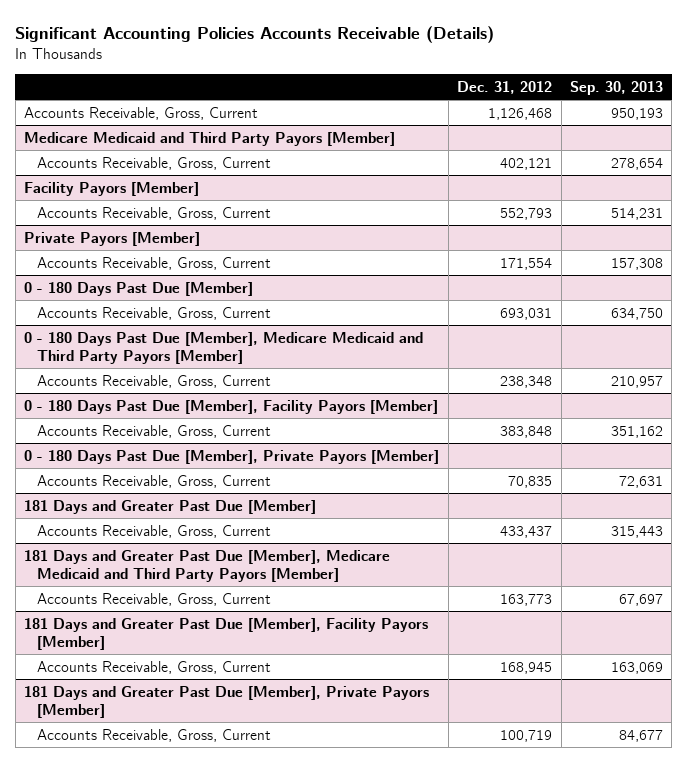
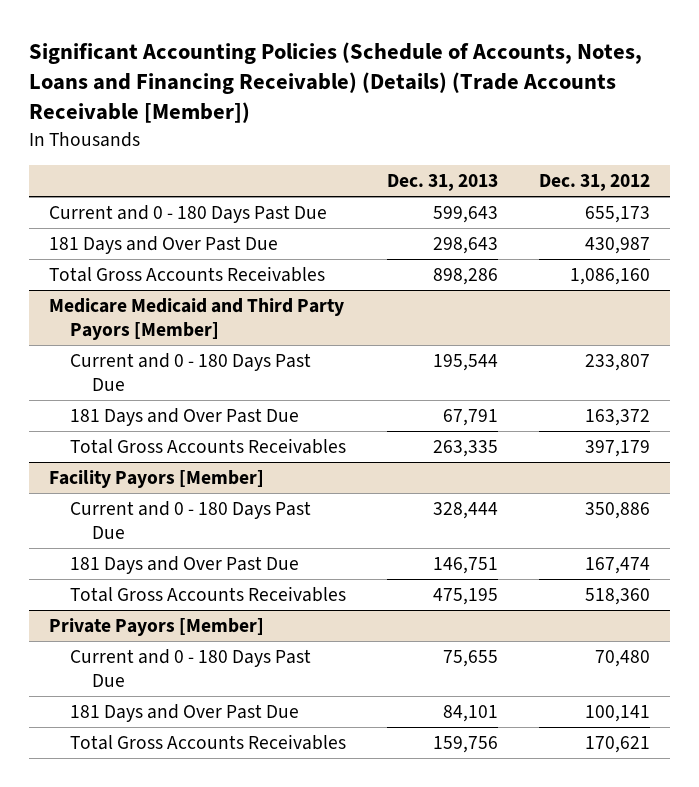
- Significant Accounting Policies Accounts Receivable (Details)
+ Significant Accounting Policies (Schedule of Accounts, Notes, Loans and Financing Receivable) (Details) (Trade Accounts Receivable [Member])
- | Dec. 31, 2012 | Sep. 30, 2013
+ | Dec. 31, 2013 | Dec. 31, 2012
- Accounts Receivable, Gross, Current | 1,126,468 | 950,193
+ Current and 0 - 180 Days Past Due | 599,643 | 655,173
+ 181 Days and Over Past Due | 298,643 | 430,987
+ Total Gross Accounts Receivables | 898,286 | 1,086,160
@ Medicare Medicaid and Third Party Payors [Member]
- Accounts Receivable, Gross, Current | 402,121 | 278,654
+ Current and 0 - 180 Days Past Due | 195,544 | 233,807
+ 181 Days and Over Past Due | 67,791 | 163,372
+ Total Gross Accounts Receivables | 263,335 | 397,179
@ Facility Payors [Member]
- Accounts Receivable, Gross, Current | 552,793 | 514,231
+ Current and 0 - 180 Days Past Due | 328,444 | 350,886
+ 181 Days and Over Past Due | 146,751 | 167,474
+ Total Gross Accounts Receivables | 475,195 | 518,360
@ Private Payors [Member]
- Accounts Receivable, Gross, Current | 171,554 | 157,308
- 0 - 180 Days Past Due [Member]
- Accounts Receivable, Gross, Current | 693,031 | 634,750
- 0 - 180 Days Past Due [Member], Medicare Medicaid and Third Party Payors [Member]
- Accounts Receivable, Gross, Current | 238,348 | 210,957
- 0 - 180 Days Past Due [Member], Facility Payors [Member]
- Accounts Receivable, Gross, Current | 383,848 | 351,162
- 0 - 180 Days Past Due [Member], Private Payors [Member]
- Accounts Receivable, Gross, Current | 70,835 | 72,631
- 181 Days and Greater Past Due [Member]
- Accounts Receivable, Gross, Current | 433,437 | 315,443
- 181 Days and Greater Past Due [Member], Medicare Medicaid and Third Party Payors [Member]
- Accounts Receivable, Gross, Current | 163,773 | 67,697
- 181 Days and Greater Past Due [Member], Facility Payors [Member]
- Accounts Receivable, Gross, Current | 168,945 | 163,069
- 181 Days and Greater Past Due [Member], Private Payors [Member]
- Accounts Receivable, Gross, Current | 100,719 | 84,677
@ Private Payors [Member]
+ Current and 0 - 180 Days Past Due | 75,655 | 70,480
+ 181 Days and Over Past Due | 84,101 | 100,141
+ Total Gross Accounts Receivables | 159,756 | 170,621

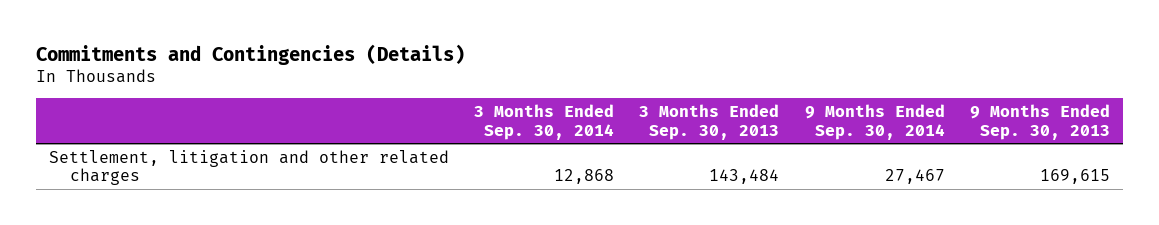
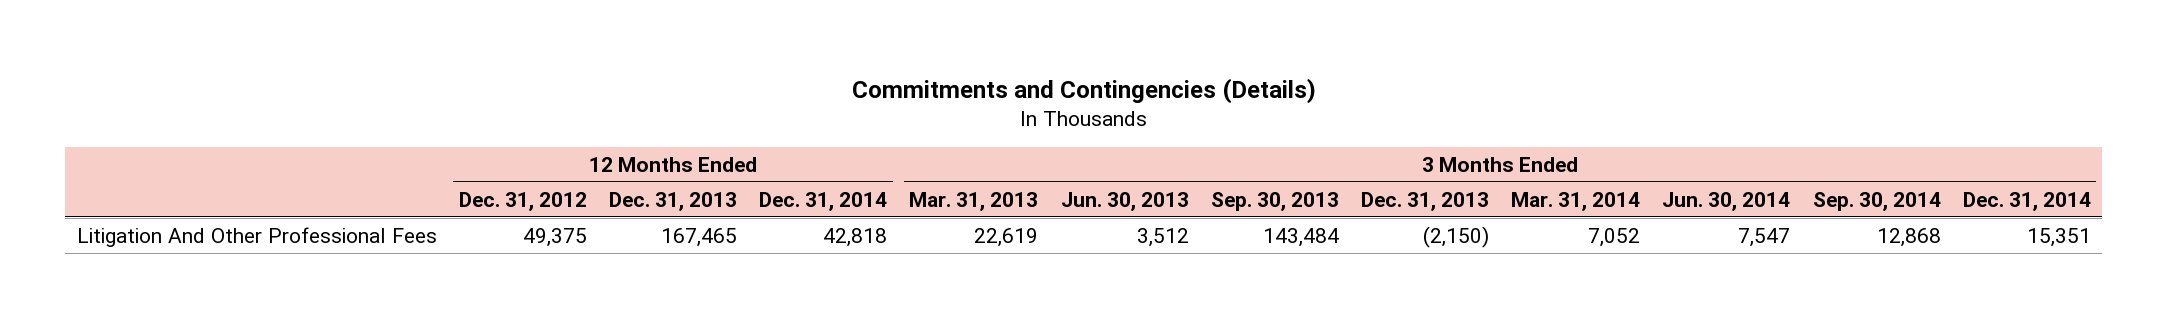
- | 3 Months Ended Sep. 30, 2014 | 3 Months Ended Sep. 30, 2013 | 9 Months Ended Sep. 30, 2014 | 9 Months Ended Sep. 30, 2013
+ | 12 Months Ended Dec. 31, 2012 | 12 Months Ended Dec. 31, 2013 | 12 Months Ended Dec. 31, 2014 | 3 Months Ended Mar. 31, 2013 | 3 Months Ended Jun. 30, 2013 | 3 Months Ended Sep. 30, 2013 | 3 Months Ended Dec. 31, 2013 | 3 Months Ended Mar. 31, 2014 | 3 Months Ended Jun. 30, 2014 | 3 Months Ended Sep. 30, 2014 | 3 Months Ended Dec. 31, 2014
- Settlement, litigation and other related charges | 12,868 | 143,484 | 27,467 | 169,615
+ Litigation And Other Professional Fees | 49,375 | 167,465 | 42,818 | 22,619 | 3,512 | 143,484 | (2,150) | 7,052 | 7,547 | 12,868 | 15,351

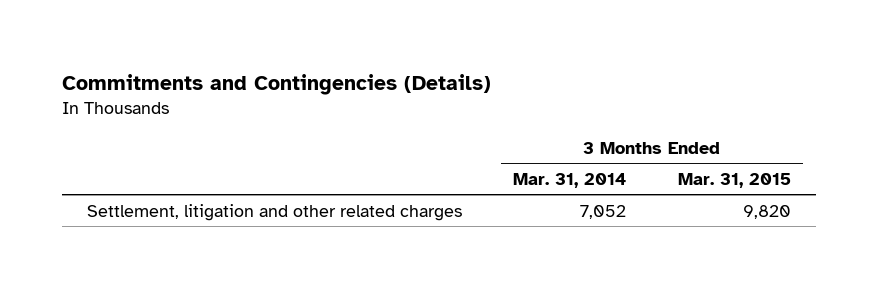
- | 12 Months Ended Dec. 31, 2012 | 12 Months Ended Dec. 31, 2013 | 12 Months Ended Dec. 31, 2014 | 3 Months Ended Mar. 31, 2013 | 3 Months Ended Jun. 30, 2013 | 3 Months Ended Sep. 30, 2013 | 3 Months Ended Dec. 31, 2013 | 3 Months Ended Mar. 31, 2014 | 3 Months Ended Jun. 30, 2014 | 3 Months Ended Sep. 30, 2014 | 3 Months Ended Dec. 31, 2014
+ | 3 Months Ended Mar. 31, 2014 | 3 Months Ended Mar. 31, 2015
- Litigation And Other Professional Fees | 49,375 | 167,465 | 42,818 | 22,619 | 3,512 | 143,484 | (2,150) | 7,052 | 7,547 | 12,868 | 15,351
+ Settlement, litigation and other related charges | 7,052 | 9,820

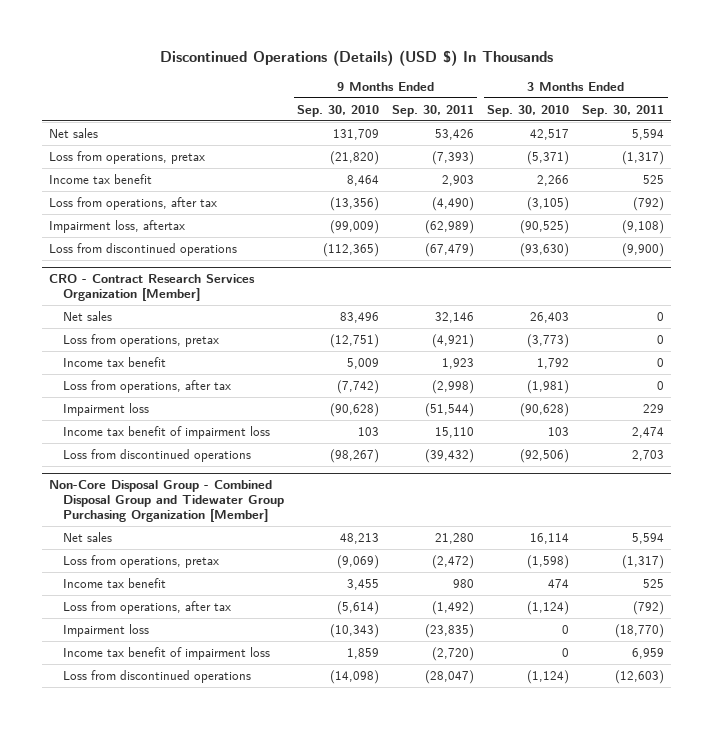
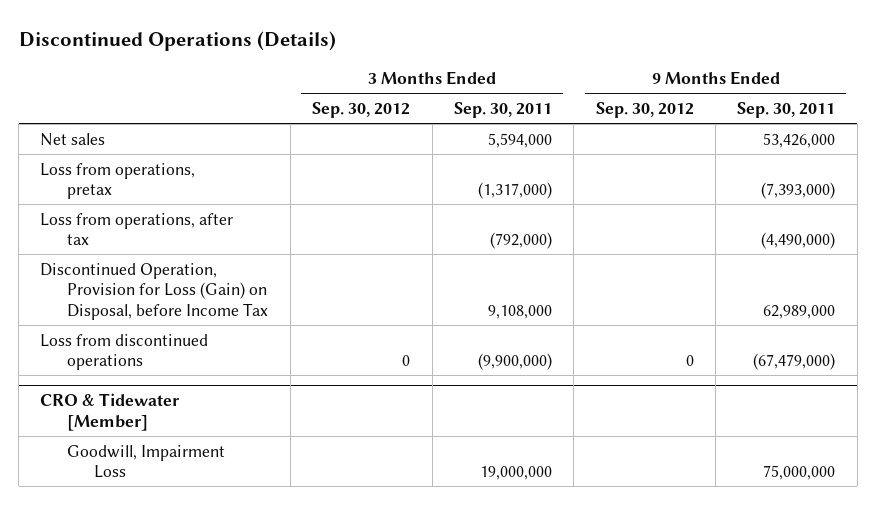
- Discontinued Operations (Details) (USD $) In Thousands
+ Discontinued Operations (Details)
- | 9 Months Ended Sep. 30, 2010 | 9 Months Ended Sep. 30, 2011 | 3 Months Ended Sep. 30, 2010 | 3 Months Ended Sep. 30, 2011
+ | 3 Months Ended Sep. 30, 2012 | 3 Months Ended Sep. 30, 2011 | 9 Months Ended Sep. 30, 2012 | 9 Months Ended Sep. 30, 2011
- Net sales | 131,709 | 53,426 | 42,517 | 5,594
- Loss from operations, pretax | (21,820) | (7,393) | (5,371) | (1,317)
- Income tax benefit | 8,464 | 2,903 | 2,266 | 525
- Loss from operations, after tax | (13,356) | (4,490) | (3,105) | (792)
- Impairment loss, aftertax | (99,009) | (62,989) | (90,525) | (9,108)
- Loss from discontinued operations | (112,365) | (67,479) | (93,630) | (9,900)
- CRO - Contract Research Services Organization [Member]
- Net sales | 83,496 | 32,146 | 26,403 | 0
- Loss from operations, pretax | (12,751) | (4,921) | (3,773) | 0
- Income tax benefit | 5,009 | 1,923 | 1,792 | 0
- Loss from operations, after tax | (7,742) | (2,998) | (1,981) | 0
- Impairment loss | (90,628) | (51,544) | (90,628) | 229
- Income tax benefit of impairment loss | 103 | 15,110 | 103 | 2,474
- Loss from discontinued operations | (98,267) | (39,432) | (92,506) | 2,703
- Non-Core Disposal Group - Combined Disposal Group and Tidewater Group Purchasing Organization [Member]
- Net sales | 48,213 | 21,280 | 16,114 | 5,594
- Loss from operations, pretax | (9,069) | (2,472) | (1,598) | (1,317)
- Income tax benefit | 3,455 | 980 | 474 | 525
- Loss from operations, after tax | (5,614) | (1,492) | (1,124) | (792)
- Impairment loss | (10,343) | (23,835) | 0 | (18,770)
- Income tax benefit of impairment loss | 1,859 | (2,720) | 0 | 6,959
- Loss from discontinued operations | (14,098) | (28,047) | (1,124) | (12,603)
+ Net sales | | 5,594,000 | | 53,426,000
+ Loss from operations, pretax | | (1,317,000) | | (7,393,000)
+ Loss from operations, after tax | | (792,000) | | (4,490,000)
+ Discontinued Operation, Provision for Loss (Gain) on Disposal, before Income Tax | | 9,108,000 | | 62,989,000
+ Loss from discontinued operations | 0 | (9,900,000) | 0 | (67,479,000)
+ CRO & Tidewater [Member]
+ Goodwill, Impairment Loss | | 19,000,000 | | 75,000,000

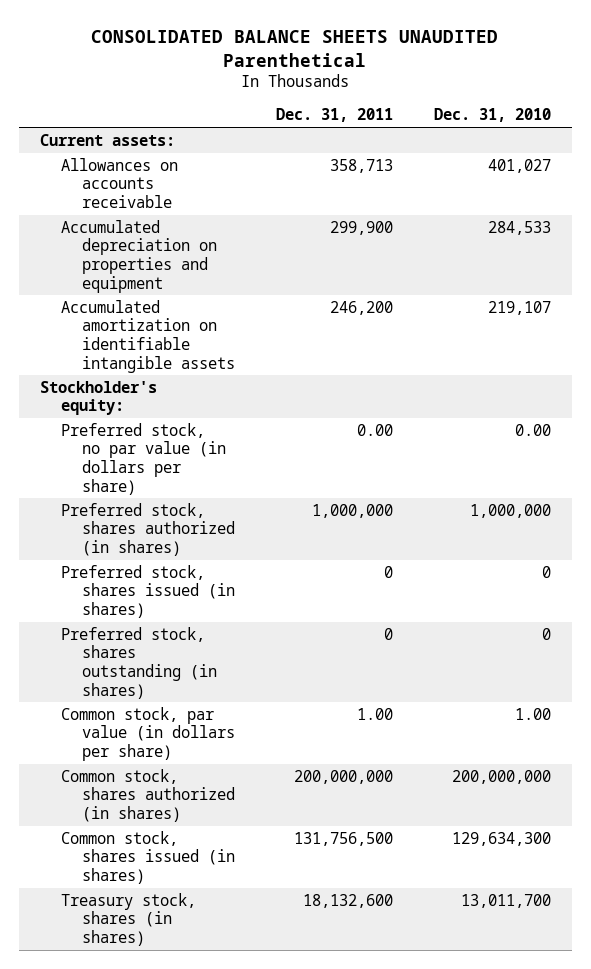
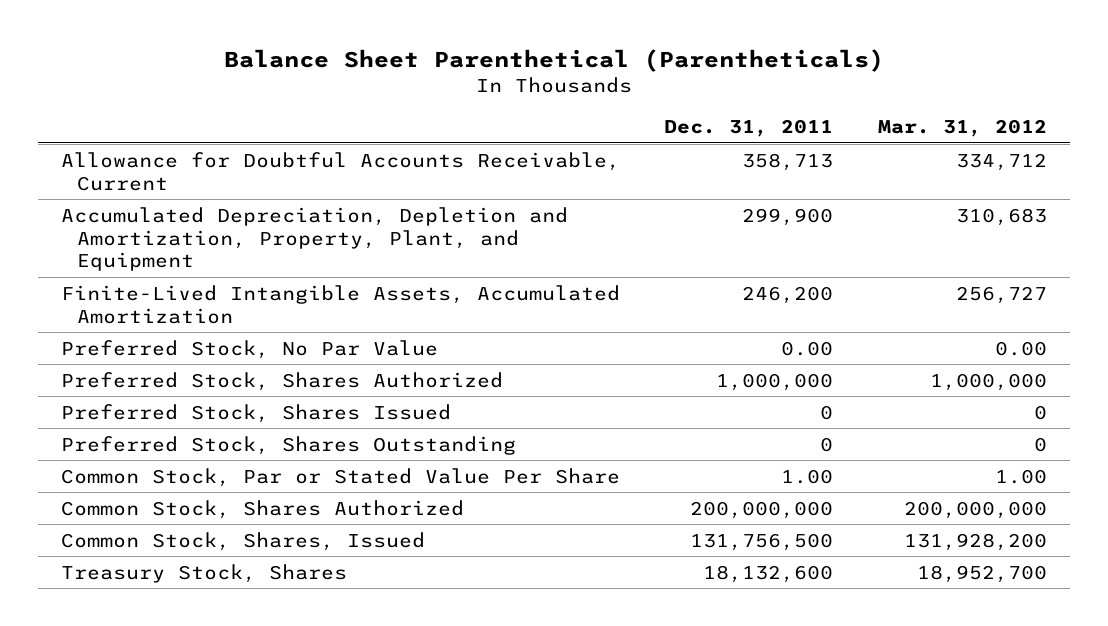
- CONSOLIDATED BALANCE SHEETS UNAUDITED Parenthetical
+ Balance Sheet Parenthetical (Parentheticals)
- | Dec. 31, 2011 | Dec. 31, 2010
+ | Dec. 31, 2011 | Mar. 31, 2012
- Current assets:
- Allowances on accounts receivable | 358,713 | 401,027
- Accumulated depreciation on properties and equipment | 299,900 | 284,533
- Accumulated amortization on identifiable intangible assets | 246,200 | 219,107
- Stockholder's equity:
- Preferred stock, no par value (in dollars per share) | 0.00 | 0.00
- Preferred stock, shares authorized (in shares) | 1,000,000 | 1,000,000
- Preferred stock, shares issued (in shares) | 0 | 0
- Preferred stock, shares outstanding (in shares) | 0 | 0
- Common stock, par value (in dollars per share) | 1.00 | 1.00
- Common stock, shares authorized (in shares) | 200,000,000 | 200,000,000
- Common stock, shares issued (in shares) | 131,756,500 | 129,634,300
- Treasury stock, shares (in shares) | 18,132,600 | 13,011,700
+ Allowance for Doubtful Accounts Receivable, Current | 358,713 | 334,712
+ Accumulated Depreciation, Depletion and Amortization, Property, Plant, and Equipment | 299,900 | 310,683
+ Finite-Lived Intangible Assets, Accumulated Amortization | 246,200 | 256,727
+ Preferred Stock, No Par Value | 0.00 | 0.00
+ Preferred Stock, Shares Authorized | 1,000,000 | 1,000,000
+ Preferred Stock, Shares Issued | 0 | 0
+ Preferred Stock, Shares Outstanding | 0 | 0
+ Common Stock, Par or Stated Value Per Share | 1.00 | 1.00
+ Common Stock, Shares Authorized | 200,000,000 | 200,000,000
+ Common Stock, Shares, Issued | 131,756,500 | 131,928,200
+ Treasury Stock, Shares | 18,132,600 | 18,952,700

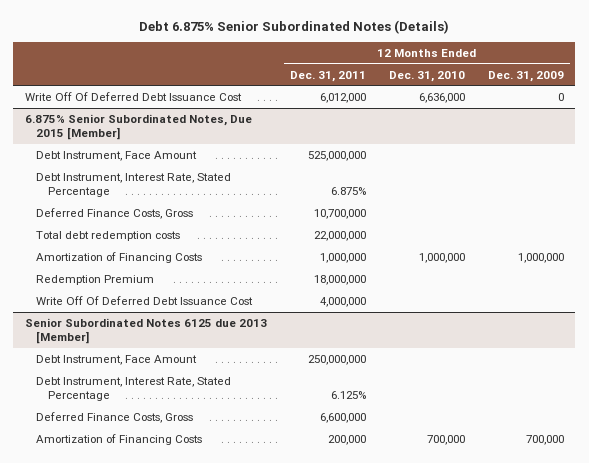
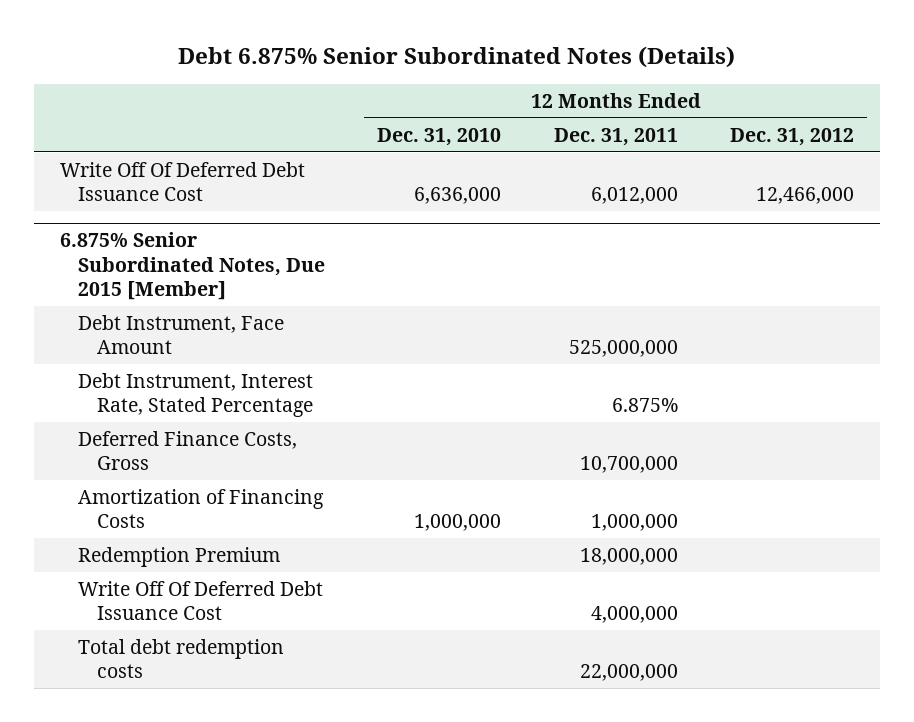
- | 12 Months Ended Dec. 31, 2011 | 12 Months Ended Dec. 31, 2010 | 12 Months Ended Dec. 31, 2009
+ | 12 Months Ended Dec. 31, 2010 | 12 Months Ended Dec. 31, 2011 | 12 Months Ended Dec. 31, 2012
- Senior Subordinated Notes 6125 due 2013 [Member]
- Debt Instrument, Face Amount | 250,000,000 | |
- Debt Instrument, Interest Rate, Stated Percentage | 6.125% | |
- Deferred Finance Costs, Gross | 6,600,000 | |
- Amortization of Financing Costs | 200,000 | 700,000 | 700,000
@ 6.875% Senior Subordinated Notes, Due 2015 [Member]
moved down: Total debt redemption costs | | 22,000,000 |

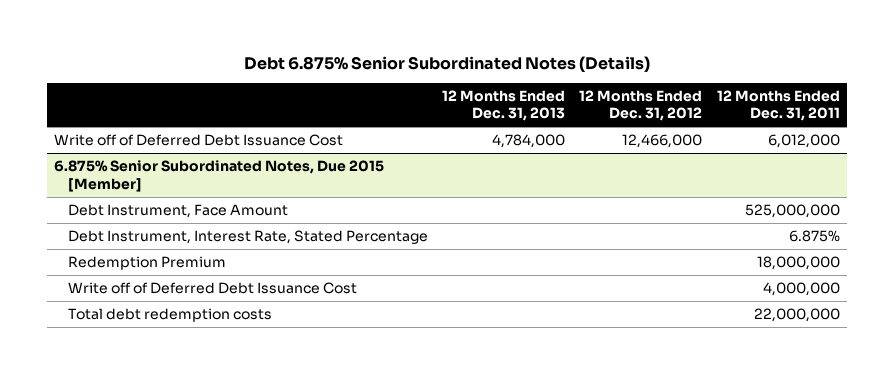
- | 12 Months Ended Dec. 31, 2010 | 12 Months Ended Dec. 31, 2011 | 12 Months Ended Dec. 31, 2012
+ | 12 Months Ended Dec. 31, 2013 | 12 Months Ended Dec. 31, 2012 | 12 Months Ended Dec. 31, 2011
- Write Off Of Deferred Debt Issuance Cost | 6,636,000 | 6,012,000 | 12,466,000
+ Write off of Deferred Debt Issuance Cost | 4,784,000 | 12,466,000 | 6,012,000
@ 6.875% Senior Subordinated Notes, Due 2015 [Member]
- Deferred Finance Costs, Gross | | 10,700,000 |
- Amortization of Financing Costs | 1,000,000 | 1,000,000 |
- Write Off Of Deferred Debt Issuance Cost | | 4,000,000 |
+ Write off of Deferred Debt Issuance Cost | | | 4,000,000

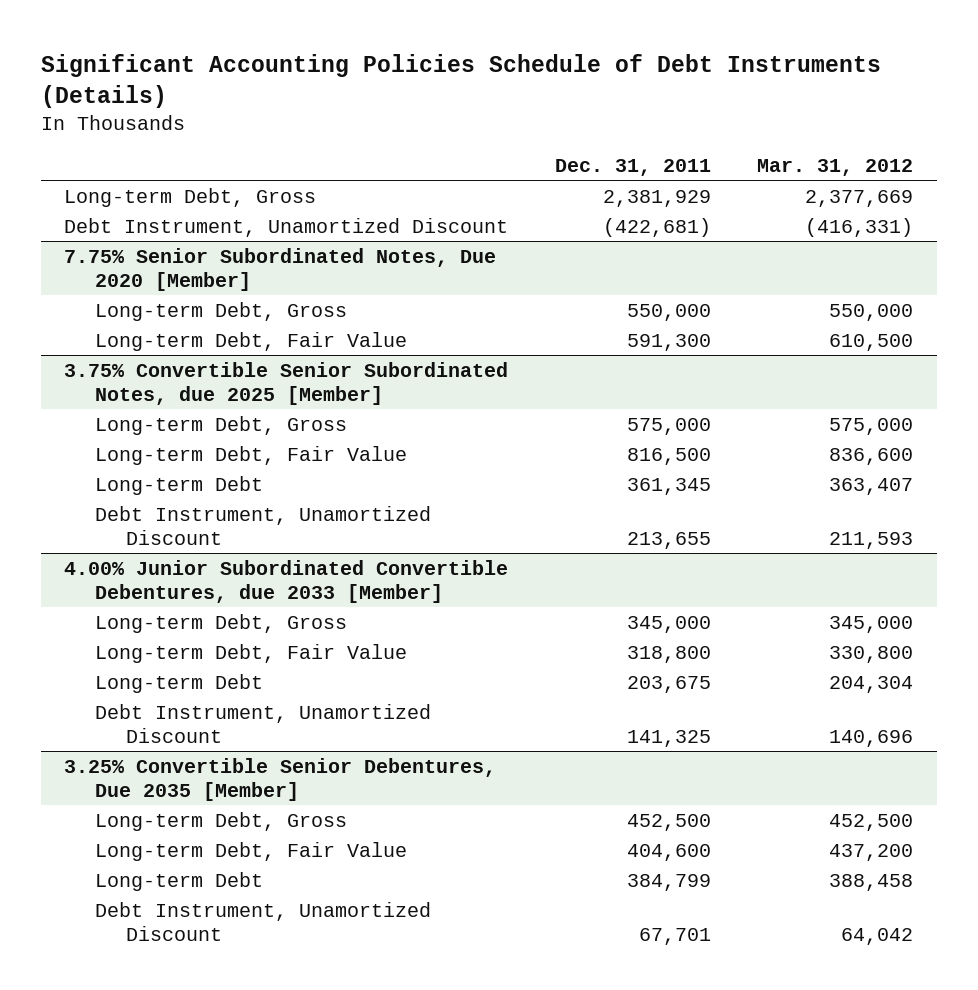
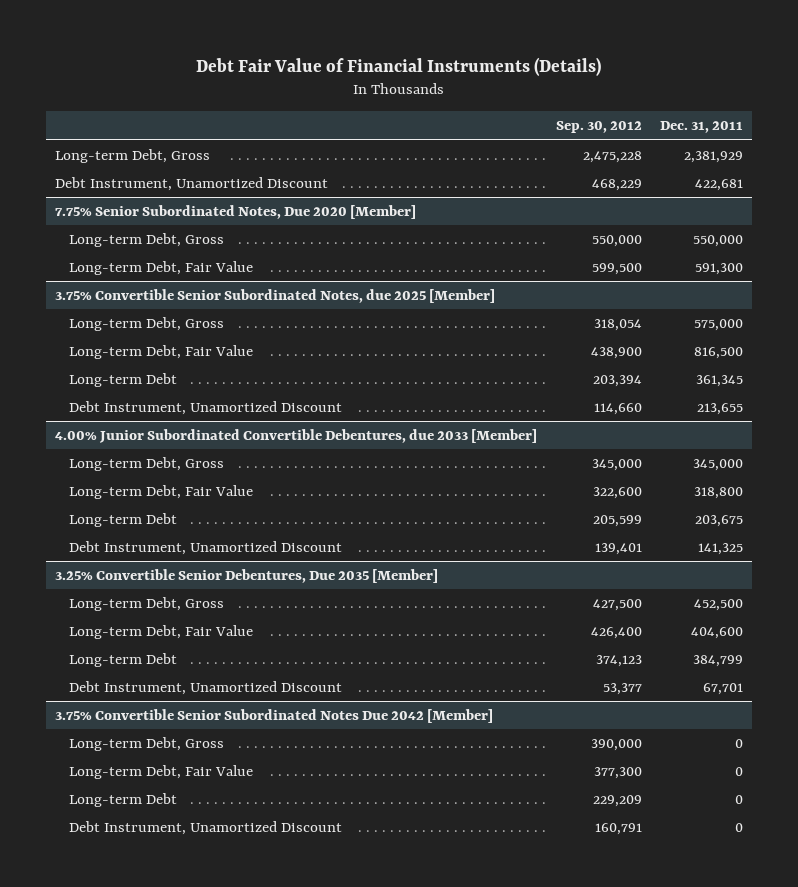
- Significant Accounting Policies Schedule of Debt Instruments (Details)
+ Debt Fair Value of Financial Instruments (Details)
- | Dec. 31, 2011 | Mar. 31, 2012
+ | Sep. 30, 2012 | Dec. 31, 2011
- Debt Instrument, Unamortized Discount | (422,681) | (416,331)
+ Debt Instrument, Unamortized Discount | 468,229 | 422,681
+ 3.75% Convertible Senior Subordinated Notes Due 2042 [Member]
+ Long-term Debt, Gross | 390,000 | 0
+ Long-term Debt, Fair Value | 377,300 | 0
+ Long-term Debt | 229,209 | 0
+ Debt Instrument, Unamortized Discount | 160,791 | 0

